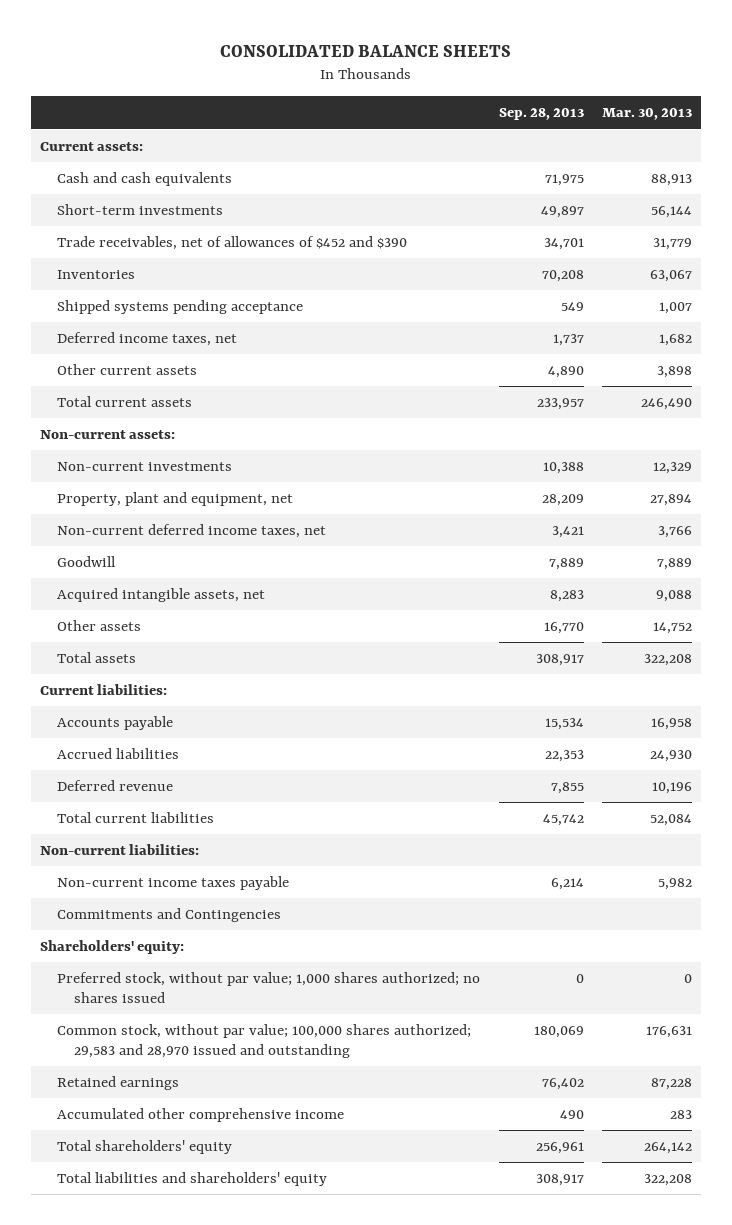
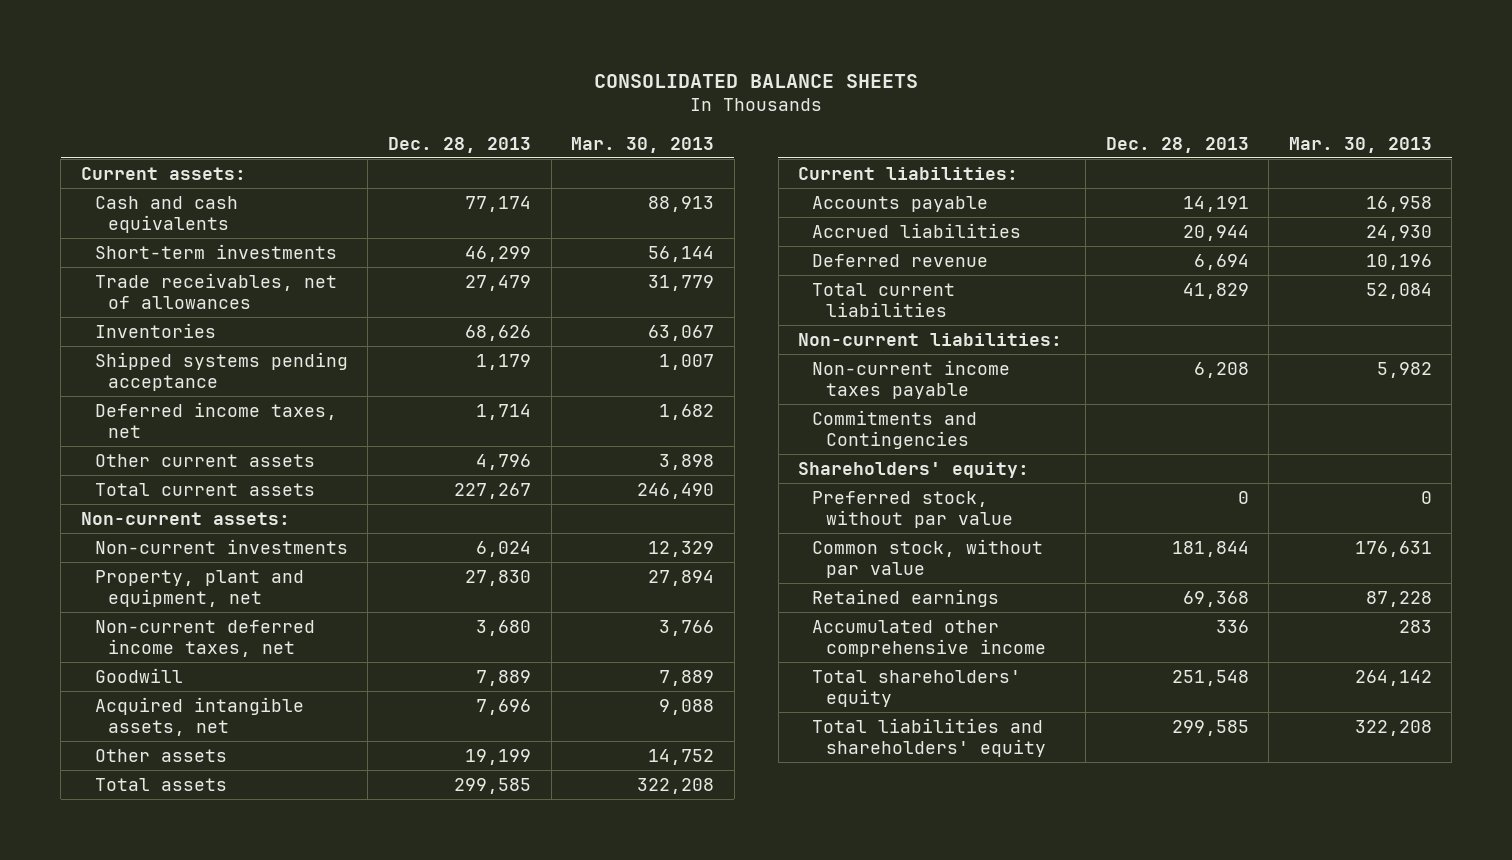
- | Sep. 28, 2013 | Mar. 30, 2013
+ | Dec. 28, 2013 | Mar. 30, 2013
- Trade receivables, net of allowances of $452 and $390 | 34,701 | 31,779
+ Trade receivables, net of allowances | 27,479 | 31,779
- Preferred stock, without par value; 1,000 shares authorized; no shares issued | 0 | 0
- Common stock, without par value; 100,000 shares authorized; 29,583 and 28,970 issued and outstanding | 180,069 | 176,631
+ Preferred stock, without par value | 0 | 0
+ Common stock, without par value | 181,844 | 176,631

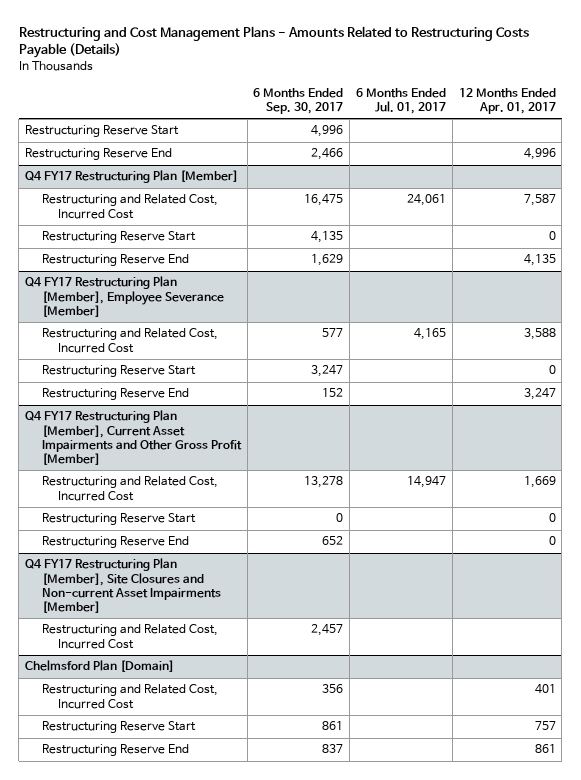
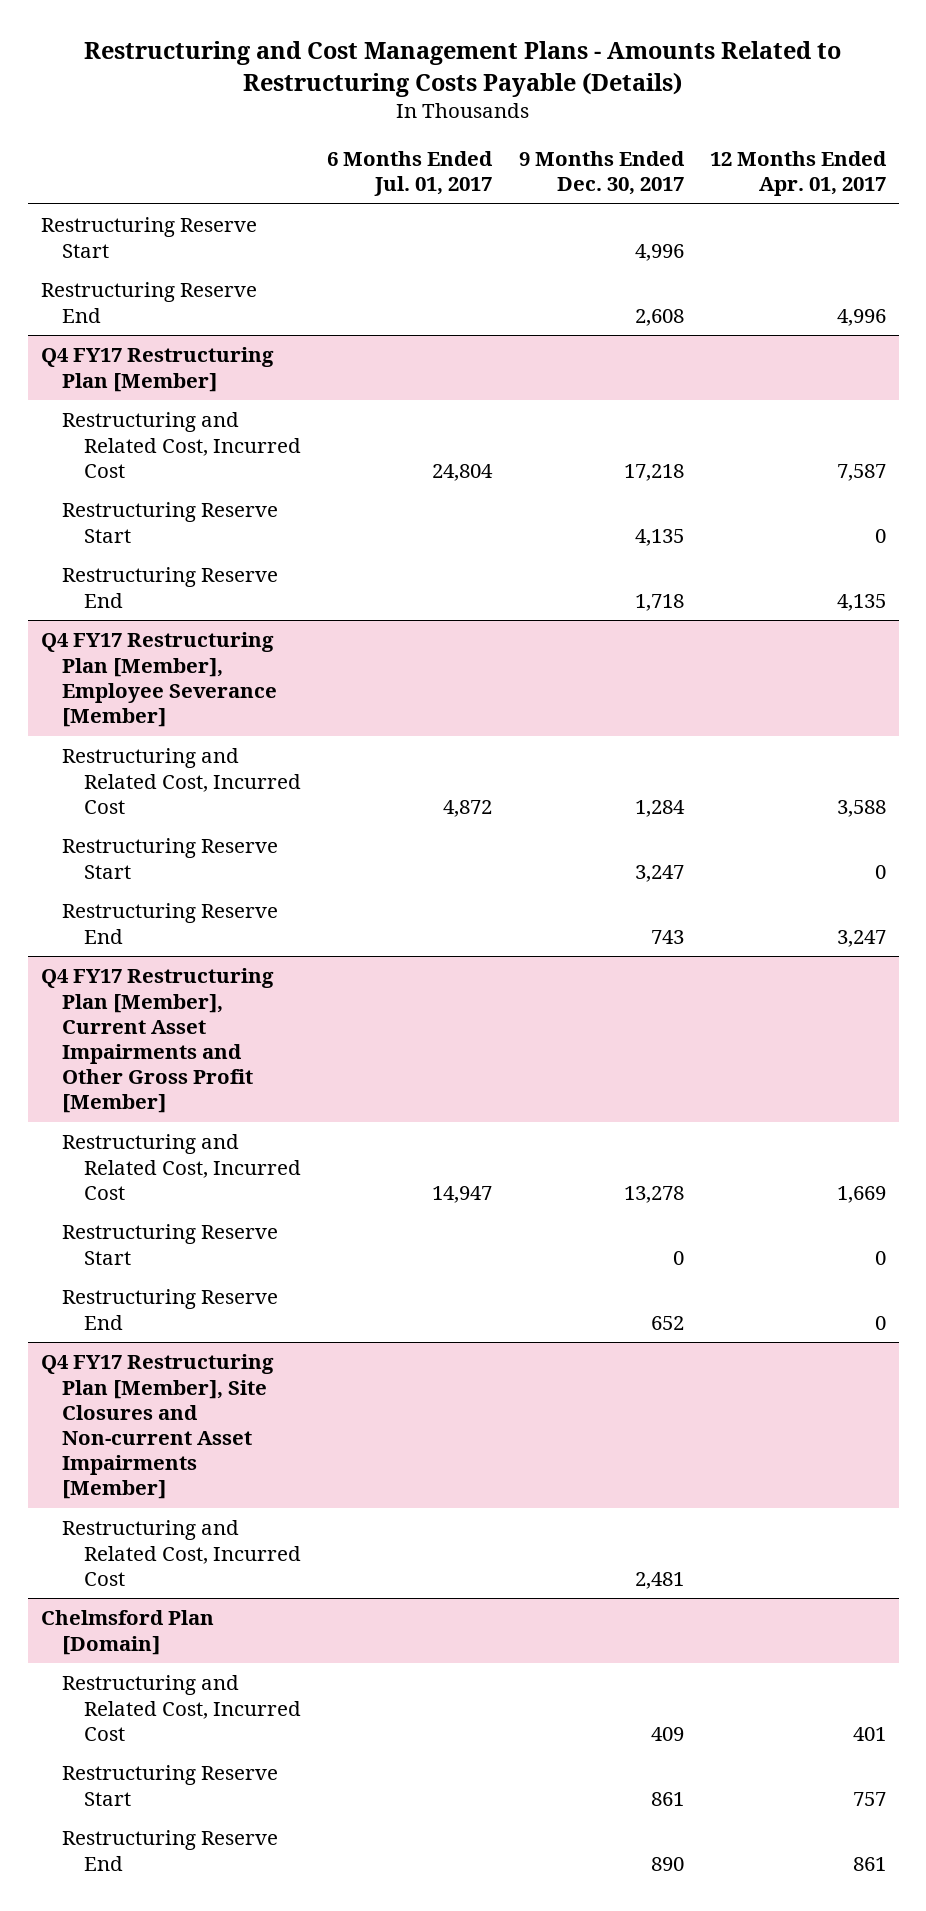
- | 6 Months Ended Sep. 30, 2017 | 6 Months Ended Jul. 01, 2017 | 12 Months Ended Apr. 01, 2017
+ | 6 Months Ended Jul. 01, 2017 | 9 Months Ended Dec. 30, 2017 | 12 Months Ended Apr. 01, 2017
@ Q4 FY17 Restructuring Plan [Member]
- Restructuring and Related Cost, Incurred Cost | 16,475 | 24,061 | 7,587
+ Restructuring and Related Cost, Incurred Cost | 24,804 | 17,218 | 7,587
@ Q4 FY17 Restructuring Plan [Member], Employee Severance [Member]
- Restructuring and Related Cost, Incurred Cost | 577 | 4,165 | 3,588
+ Restructuring and Related Cost, Incurred Cost | 4,872 | 1,284 | 3,588

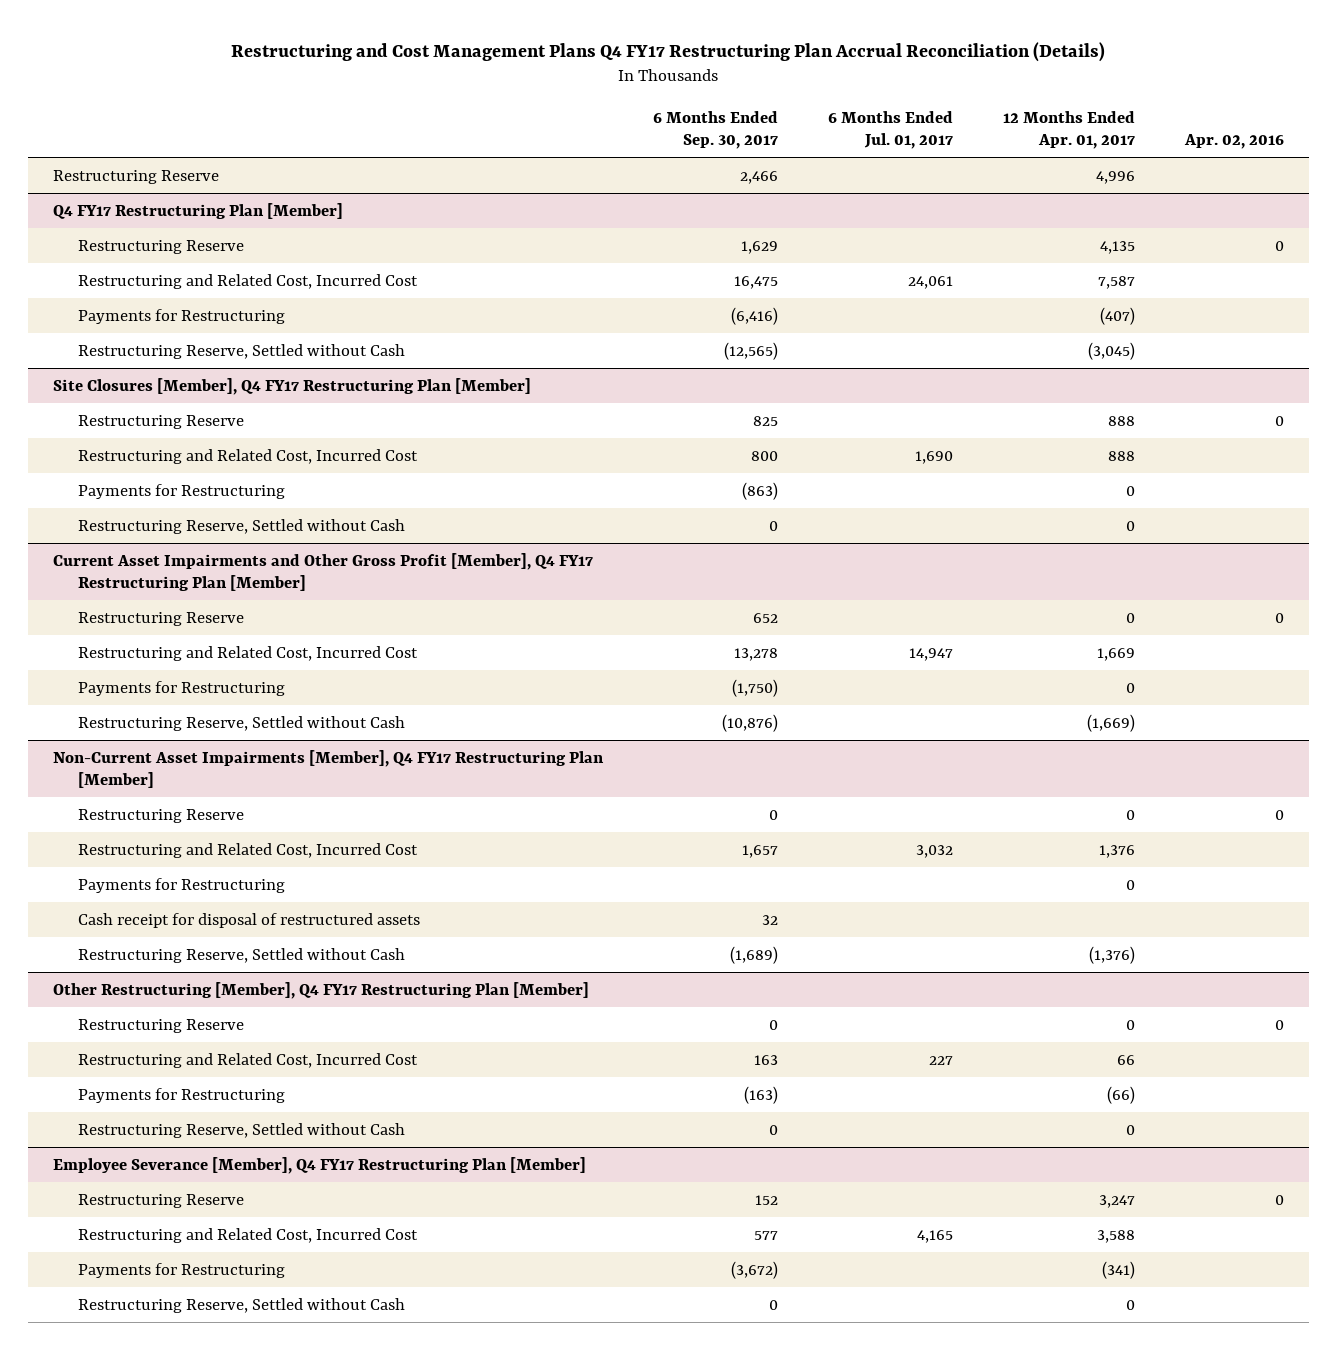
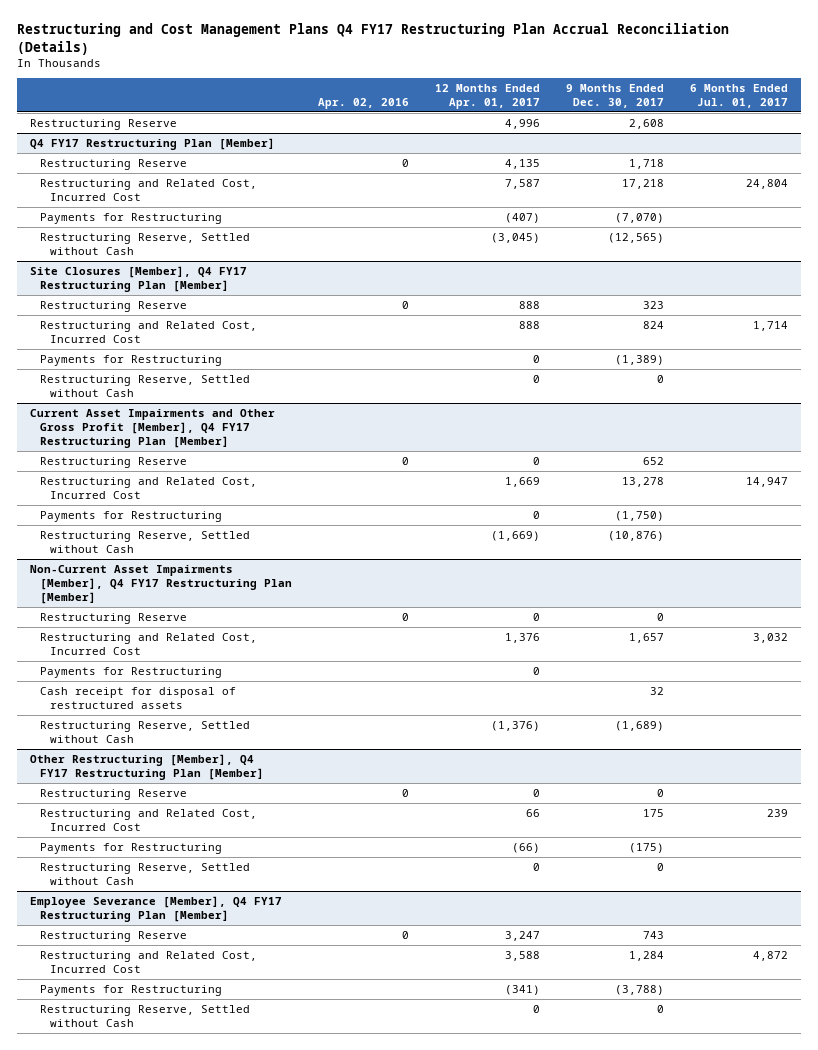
- | 6 Months Ended Sep. 30, 2017 | 6 Months Ended Jul. 01, 2017 | 12 Months Ended Apr. 01, 2017 | Apr. 02, 2016
+ | Apr. 02, 2016 | 12 Months Ended Apr. 01, 2017 | 9 Months Ended Dec. 30, 2017 | 6 Months Ended Jul. 01, 2017
@ Q4 FY17 Restructuring Plan [Member]
- Restructuring and Related Cost, Incurred Cost | 16,475 | 24,061 | 7,587 |
+ Restructuring and Related Cost, Incurred Cost | | 7,587 | 17,218 | 24,804
@ Site Closures [Member], Q4 FY17 Restructuring Plan [Member]
- Restructuring and Related Cost, Incurred Cost | 800 | 1,690 | 888 |
+ Restructuring and Related Cost, Incurred Cost | | 888 | 824 | 1,714
@ Other Restructuring [Member], Q4 FY17 Restructuring Plan [Member]
- Restructuring and Related Cost, Incurred Cost | 163 | 227 | 66 |
+ Restructuring and Related Cost, Incurred Cost | | 66 | 175 | 239
@ Employee Severance [Member], Q4 FY17 Restructuring Plan [Member]
- Restructuring and Related Cost, Incurred Cost | 577 | 4,165 | 3,588 |
+ Restructuring and Related Cost, Incurred Cost | | 3,588 | 1,284 | 4,872

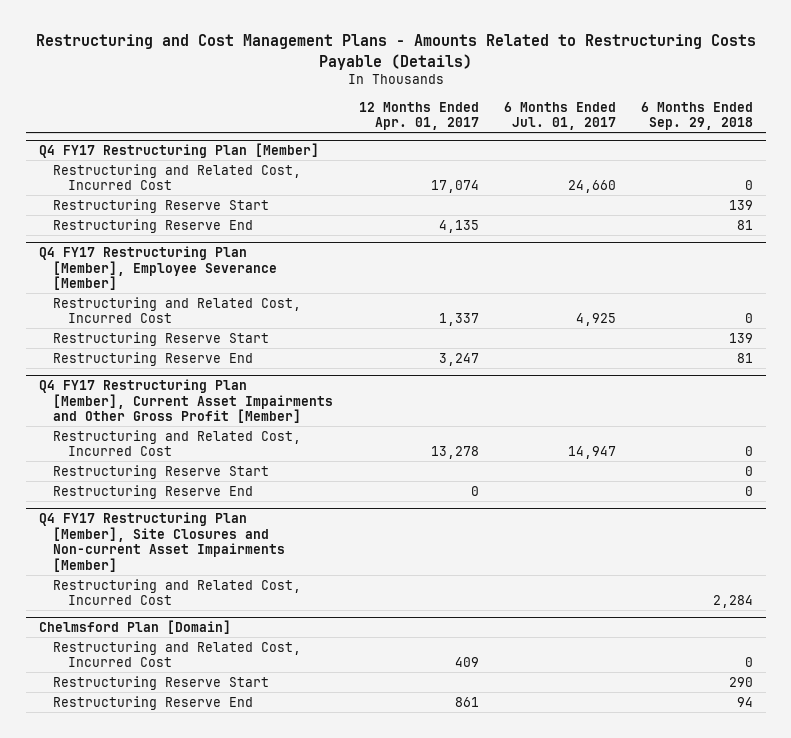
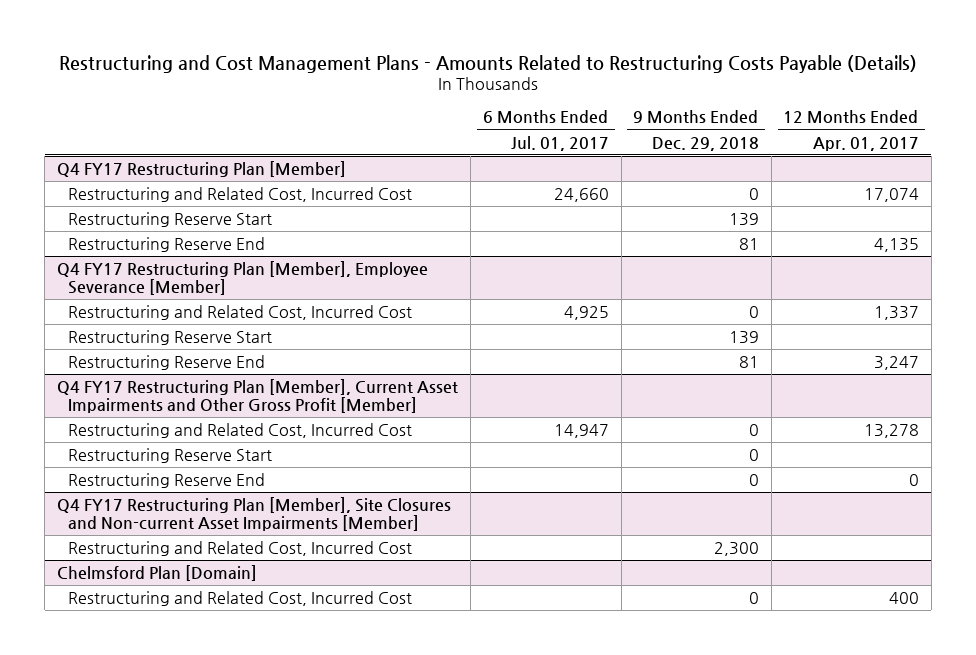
- | 12 Months Ended Apr. 01, 2017 | 6 Months Ended Jul. 01, 2017 | 6 Months Ended Sep. 29, 2018
+ | 6 Months Ended Jul. 01, 2017 | 9 Months Ended Dec. 29, 2018 | 12 Months Ended Apr. 01, 2017
@ Chelmsford Plan [Domain]
- Restructuring and Related Cost, Incurred Cost | 409 | | 0
- Restructuring Reserve Start | | | 290
- Restructuring Reserve End | 861 | | 94
+ Restructuring and Related Cost, Incurred Cost | | 0 | 400

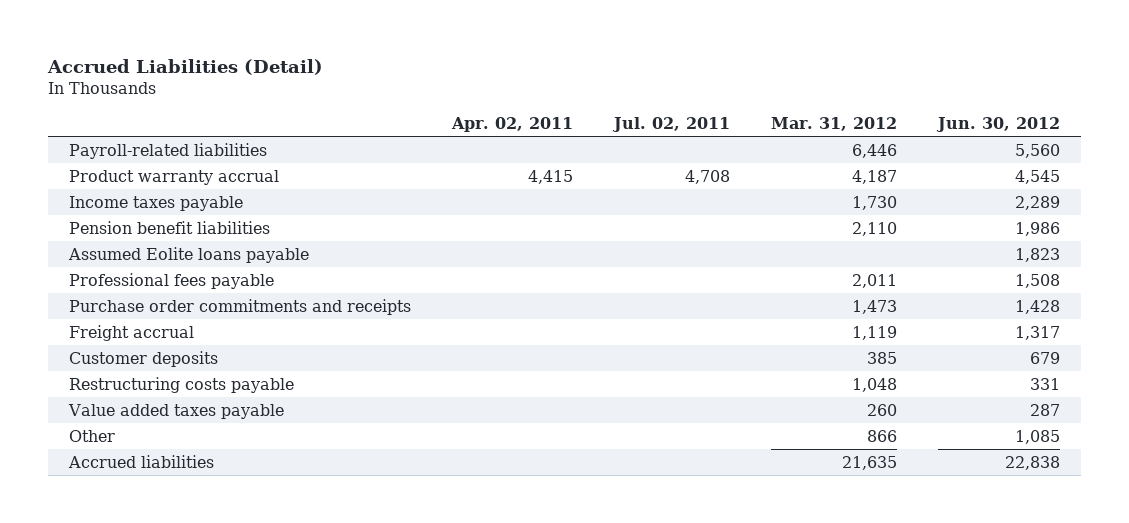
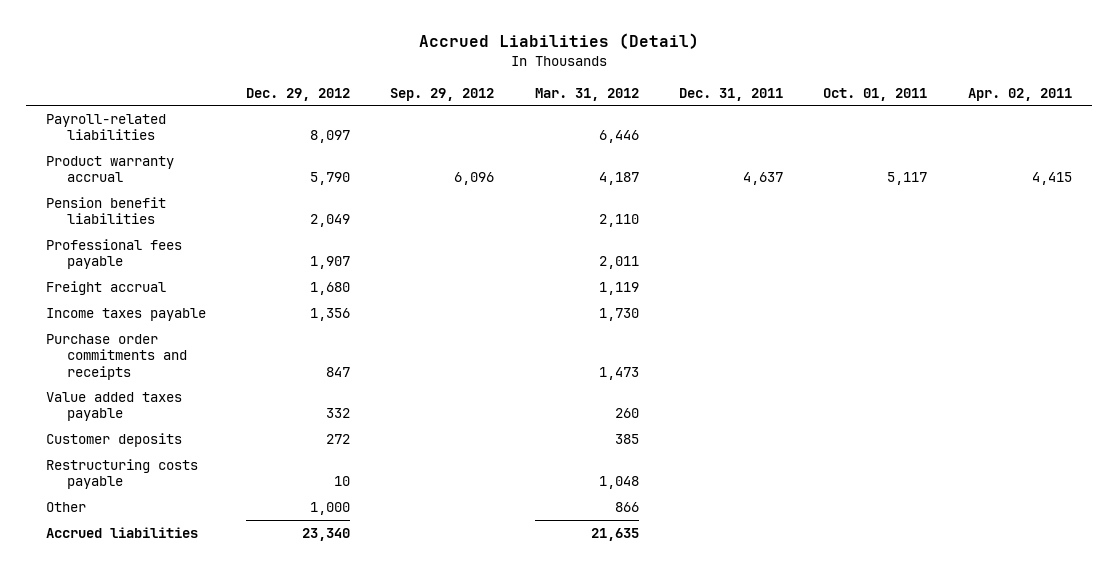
- | Apr. 02, 2011 | Jul. 02, 2011 | Mar. 31, 2012 | Jun. 30, 2012
+ | Dec. 29, 2012 | Sep. 29, 2012 | Mar. 31, 2012 | Dec. 31, 2011 | Oct. 01, 2011 | Apr. 02, 2011
- Assumed Eolite loans payable | | | | 1,823
moved down: Income taxes payable | 1,356 | | 1,730 | | |
moved down: Purchase order commitments and receipts | 847 | | 1,473 | | |
moved up: Value added taxes payable | 332 | | 260 | | |

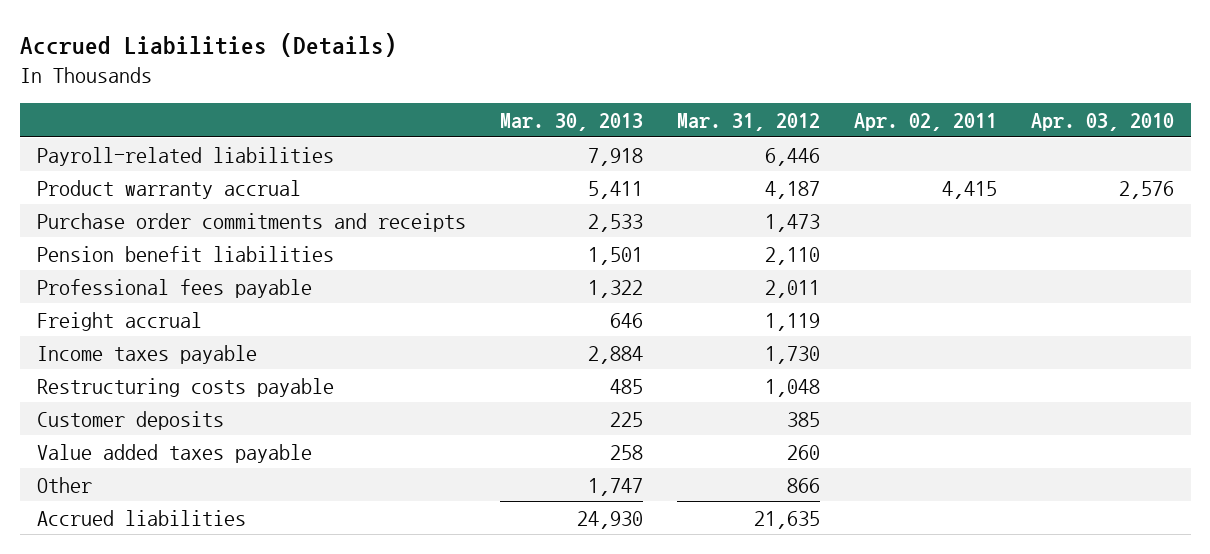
- Accrued Liabilities (Detail)
+ Accrued Liabilities (Details)
- | Dec. 29, 2012 | Sep. 29, 2012 | Mar. 31, 2012 | Dec. 31, 2011 | Oct. 01, 2011 | Apr. 02, 2011
+ | Mar. 30, 2013 | Mar. 31, 2012 | Apr. 02, 2011 | Apr. 03, 2010
moved up: Purchase order commitments and receipts | 2,533 | 1,473 | |
moved down: Customer deposits | 225 | 385 | |
moved down: Value added taxes payable | 258 | 260 | |

